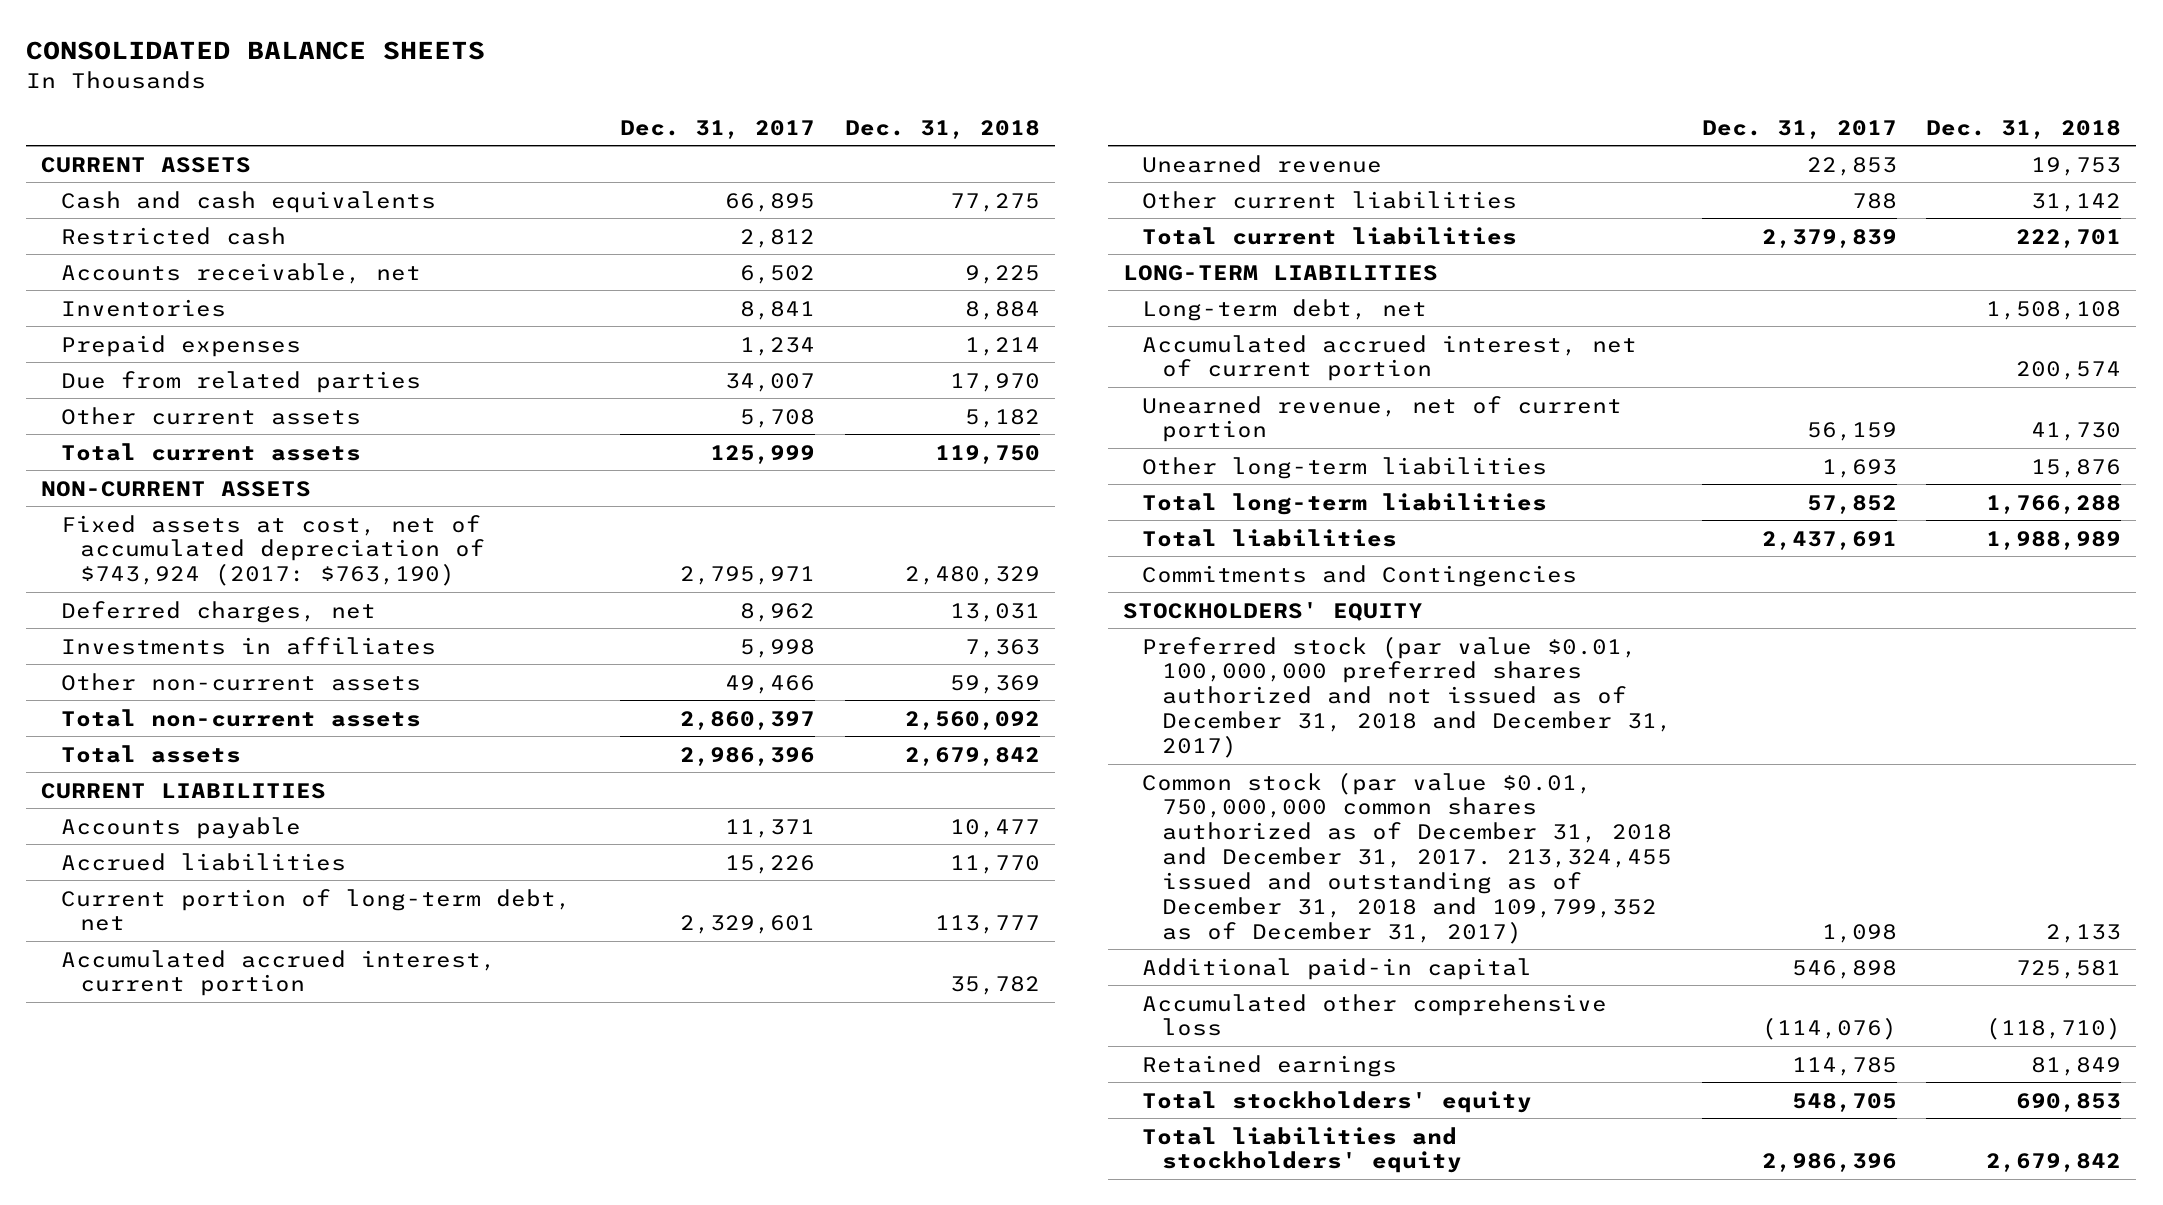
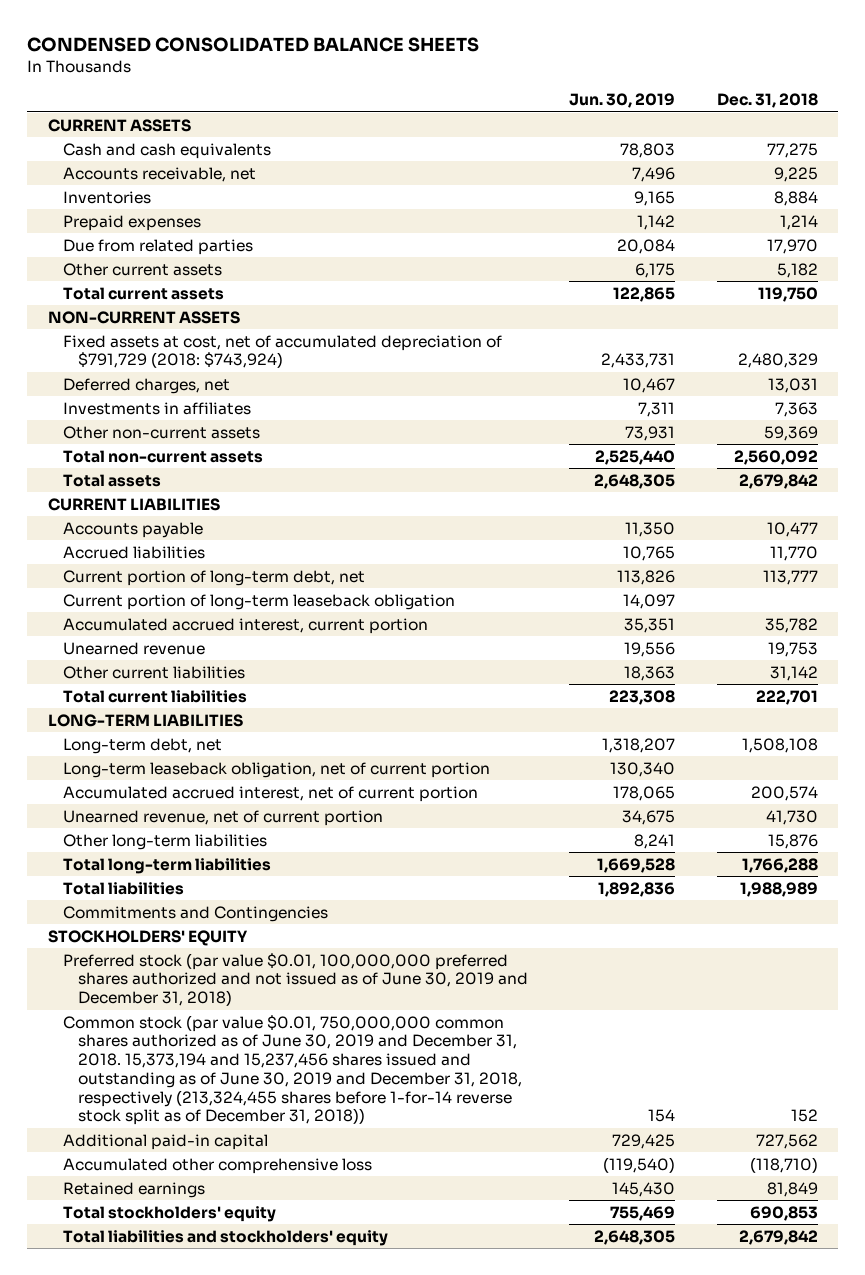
- CONSOLIDATED BALANCE SHEETS
+ CONDENSED CONSOLIDATED BALANCE SHEETS
- | Dec. 31, 2017 | Dec. 31, 2018
+ | Jun. 30, 2019 | Dec. 31, 2018
- Restricted cash | 2,812 |
- Fixed assets at cost, net of accumulated depreciation of $743,924 (2017: $763,190) | 2,795,971 | 2,480,329
+ Fixed assets at cost, net of accumulated depreciation of $791,729 (2018: $743,924) | 2,433,731 | 2,480,329
+ Current portion of long-term leaseback obligation | 14,097 |
+ Long-term leaseback obligation, net of current portion | 130,340 |
- Preferred stock (par value $0.01, 100,000,000 preferred shares authorized and not issued as of December 31, 2018 and December 31, 2017)
- Common stock (par value $0.01, 750,000,000 common shares authorized as of December 31, 2018 and December 31, 2017. 213,324,455 issued and outstanding as of December 31, 2018 and 109,799,352 as of December 31, 2017) | 1,098 | 2,133
- Additional paid-in capital | 546,898 | 725,581
+ Preferred stock (par value $0.01, 100,000,000 preferred shares authorized and not issued as of June 30, 2019 and December 31, 2018)
+ Common stock (par value $0.01, 750,000,000 common shares authorized as of June 30, 2019 and December 31, 2018. 15,373,194 and 15,237,456 shares issued and outstanding as of June 30, 2019 and December 31, 2018, respectively (213,324,455 shares before 1-for-14 reverse stock split as of December 31, 2018)) | 154 | 152
+ Additional paid-in capital | 729,425 | 727,562

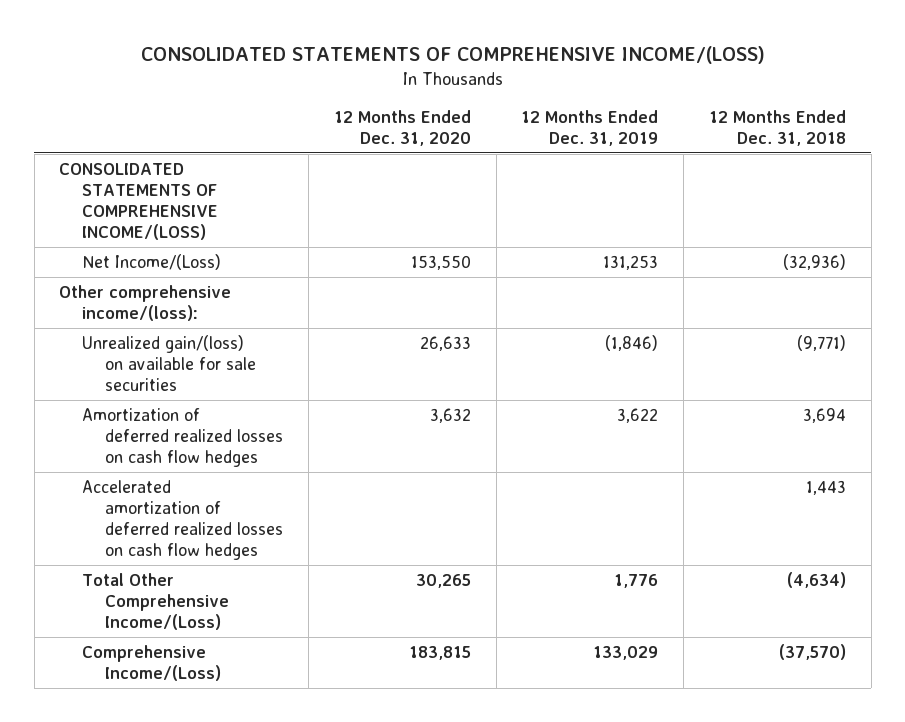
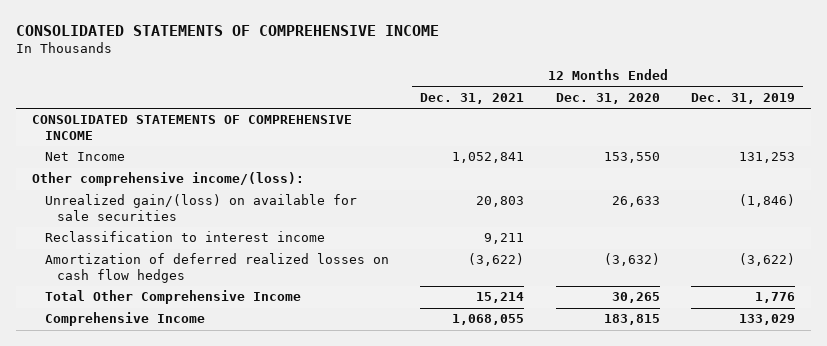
- CONSOLIDATED STATEMENTS OF COMPREHENSIVE INCOME/(LOSS)
+ CONSOLIDATED STATEMENTS OF COMPREHENSIVE INCOME
- | 12 Months Ended Dec. 31, 2020 | 12 Months Ended Dec. 31, 2019 | 12 Months Ended Dec. 31, 2018
+ | 12 Months Ended Dec. 31, 2021 | 12 Months Ended Dec. 31, 2020 | 12 Months Ended Dec. 31, 2019
- CONSOLIDATED STATEMENTS OF COMPREHENSIVE INCOME/(LOSS)
- Net Income/(Loss) | 153,550 | 131,253 | (32,936)
+ CONSOLIDATED STATEMENTS OF COMPREHENSIVE INCOME
+ Net Income | 1,052,841 | 153,550 | 131,253
- Amortization of deferred realized losses on cash flow hedges | 3,632 | 3,622 | 3,694
- Accelerated amortization of deferred realized losses on cash flow hedges | | | 1,443
- Total Other Comprehensive Income/(Loss) | 30,265 | 1,776 | (4,634)
- Comprehensive Income/(Loss) | 183,815 | 133,029 | (37,570)
+ Reclassification to interest income | 9,211 | |
+ Amortization of deferred realized losses on cash flow hedges | (3,622) | (3,632) | (3,622)
+ Total Other Comprehensive Income | 15,214 | 30,265 | 1,776
+ Comprehensive Income | 1,068,055 | 183,815 | 133,029

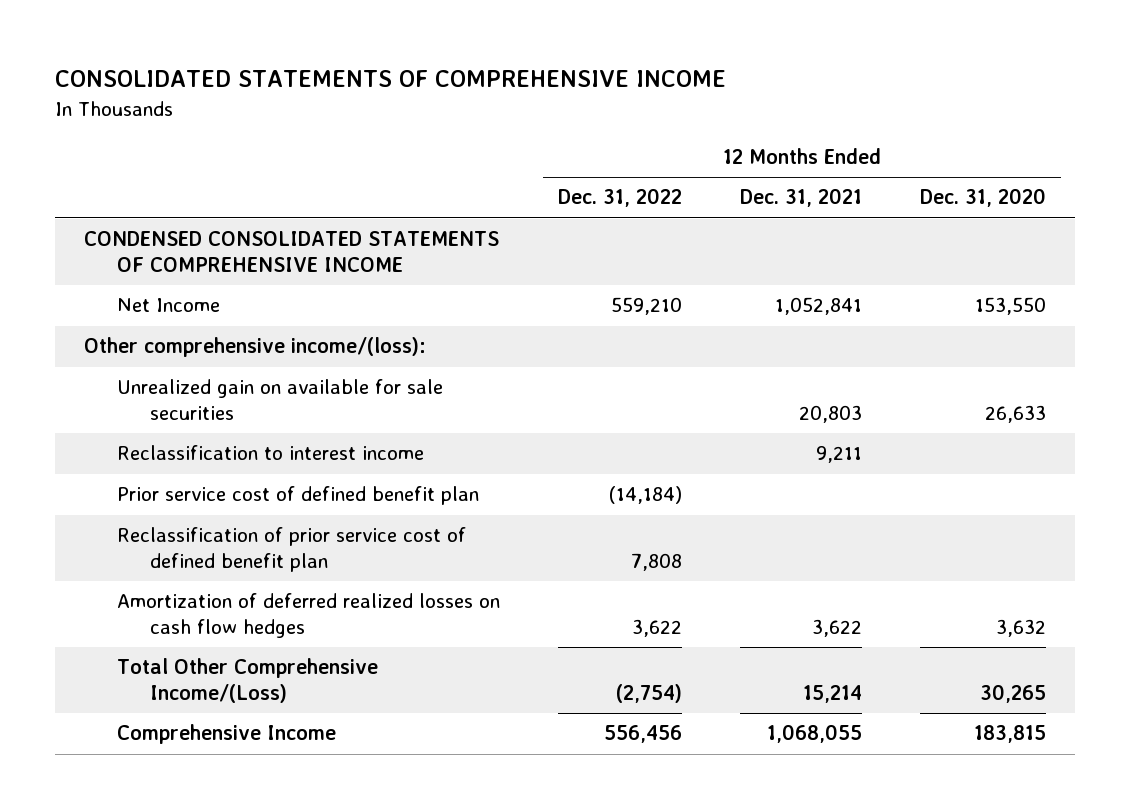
- | 12 Months Ended Dec. 31, 2021 | 12 Months Ended Dec. 31, 2020 | 12 Months Ended Dec. 31, 2019
+ | 12 Months Ended Dec. 31, 2022 | 12 Months Ended Dec. 31, 2021 | 12 Months Ended Dec. 31, 2020
- CONSOLIDATED STATEMENTS OF COMPREHENSIVE INCOME
+ CONDENSED CONSOLIDATED STATEMENTS OF COMPREHENSIVE INCOME
- Unrealized gain/(loss) on available for sale securities | 20,803 | 26,633 | (1,846)
+ Unrealized gain on available for sale securities | | 20,803 | 26,633
- Amortization of deferred realized losses on cash flow hedges | (3,622) | (3,632) | (3,622)
- Total Other Comprehensive Income | 15,214 | 30,265 | 1,776
+ Prior service cost of defined benefit plan | (14,184) | |
+ Reclassification of prior service cost of defined benefit plan | 7,808 | |
+ Amortization of deferred realized losses on cash flow hedges | 3,622 | 3,622 | 3,632
+ Total Other Comprehensive Income/(Loss) | (2,754) | 15,214 | 30,265

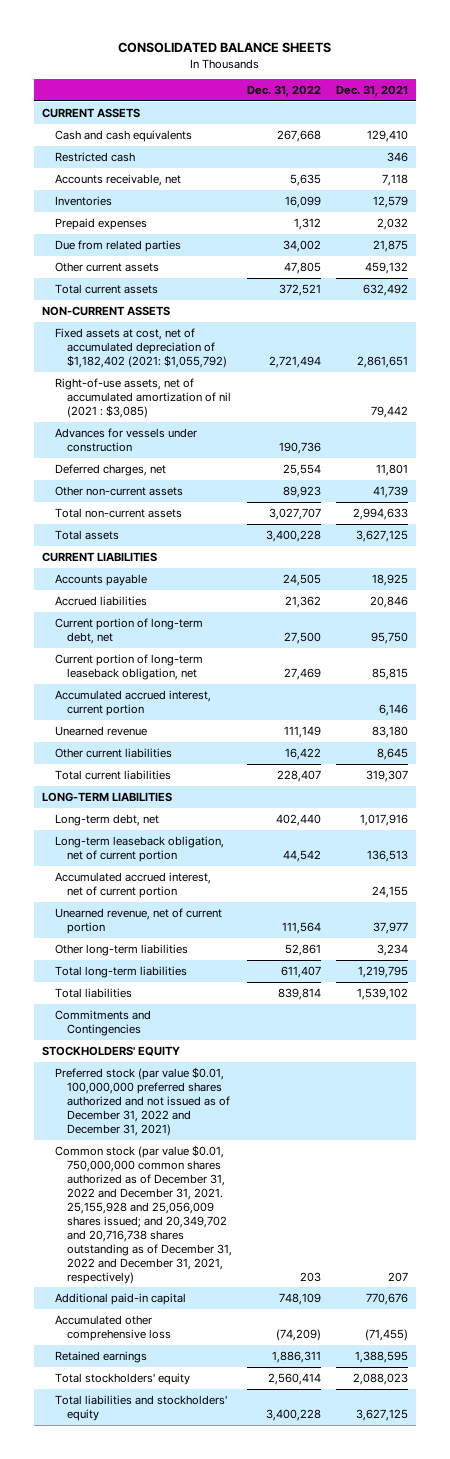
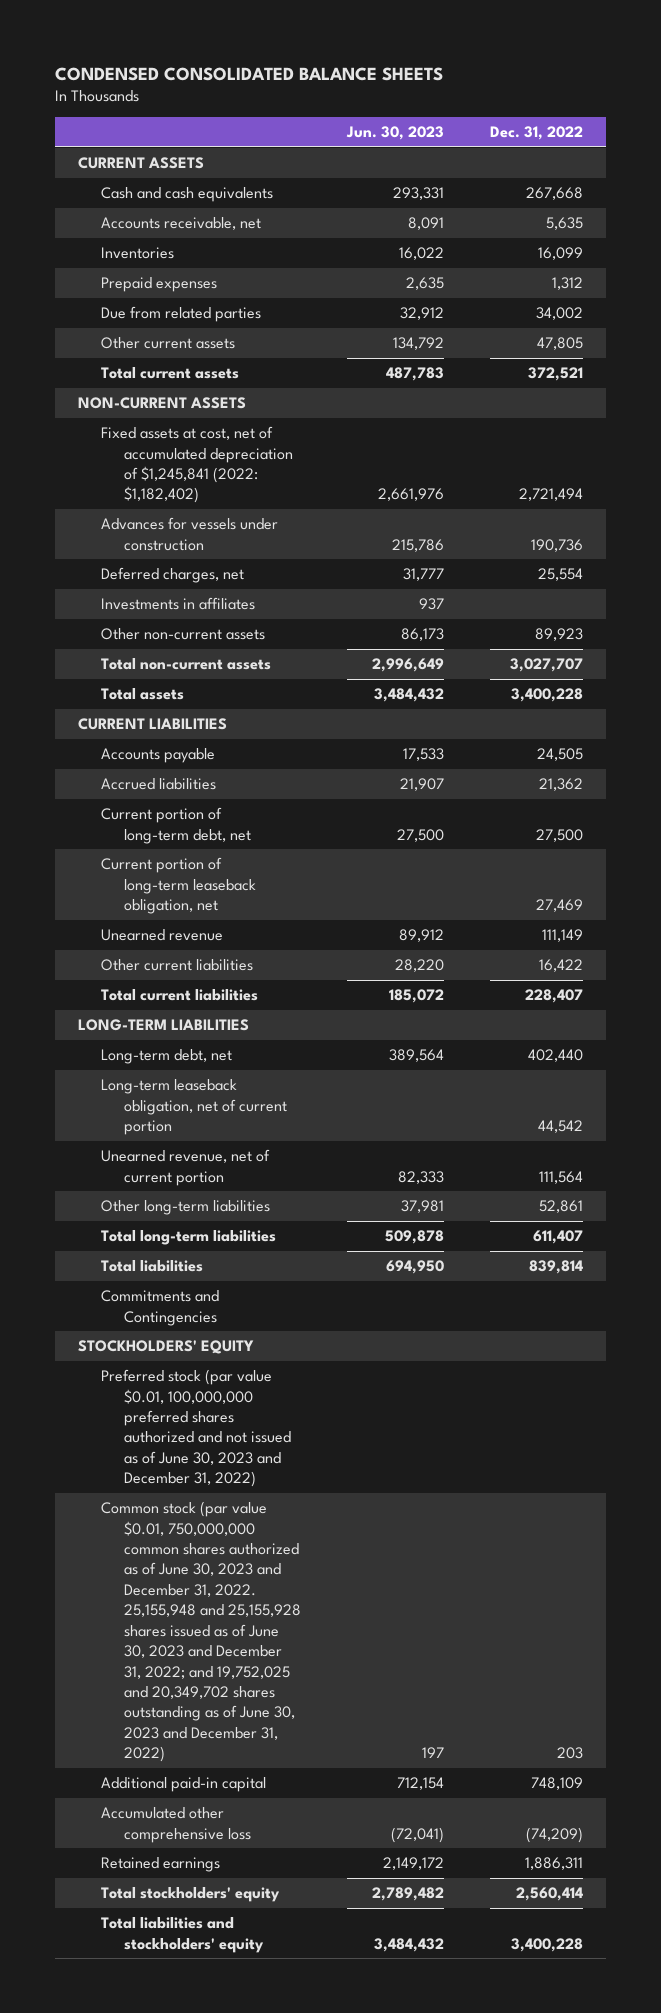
- CONSOLIDATED BALANCE SHEETS
+ CONDENSED CONSOLIDATED BALANCE SHEETS
- | Dec. 31, 2022 | Dec. 31, 2021
+ | Jun. 30, 2023 | Dec. 31, 2022
- Restricted cash | | 346
- Fixed assets at cost, net of accumulated depreciation of $1,182,402 (2021: $1,055,792) | 2,721,494 | 2,861,651
- Right-of-use assets, net of accumulated amortization of nil (2021 : $3,085) | | 79,442
+ Fixed assets at cost, net of accumulated depreciation of $1,245,841 (2022: $1,182,402) | 2,661,976 | 2,721,494
+ Investments in affiliates | 937 |
- Accumulated accrued interest, current portion | | 6,146
- Accumulated accrued interest, net of current portion | | 24,155
- Preferred stock (par value $0.01, 100,000,000 preferred shares authorized and not issued as of December 31, 2022 and December 31, 2021)
- Common stock (par value $0.01, 750,000,000 common shares authorized as of December 31, 2022 and December 31, 2021. 25,155,928 and 25,056,009 shares issued; and 20,349,702 and 20,716,738 shares outstanding as of December 31, 2022 and December 31, 2021, respectively) | 203 | 207
+ Preferred stock (par value $0.01, 100,000,000 preferred shares authorized and not issued as of June 30, 2023 and December 31, 2022)
+ Common stock (par value $0.01, 750,000,000 common shares authorized as of June 30, 2023 and December 31, 2022. 25,155,948 and 25,155,928 shares issued as of June 30, 2023 and December 31, 2022; and 19,752,025 and 20,349,702 shares outstanding as of June 30, 2023 and December 31, 2022) | 197 | 203

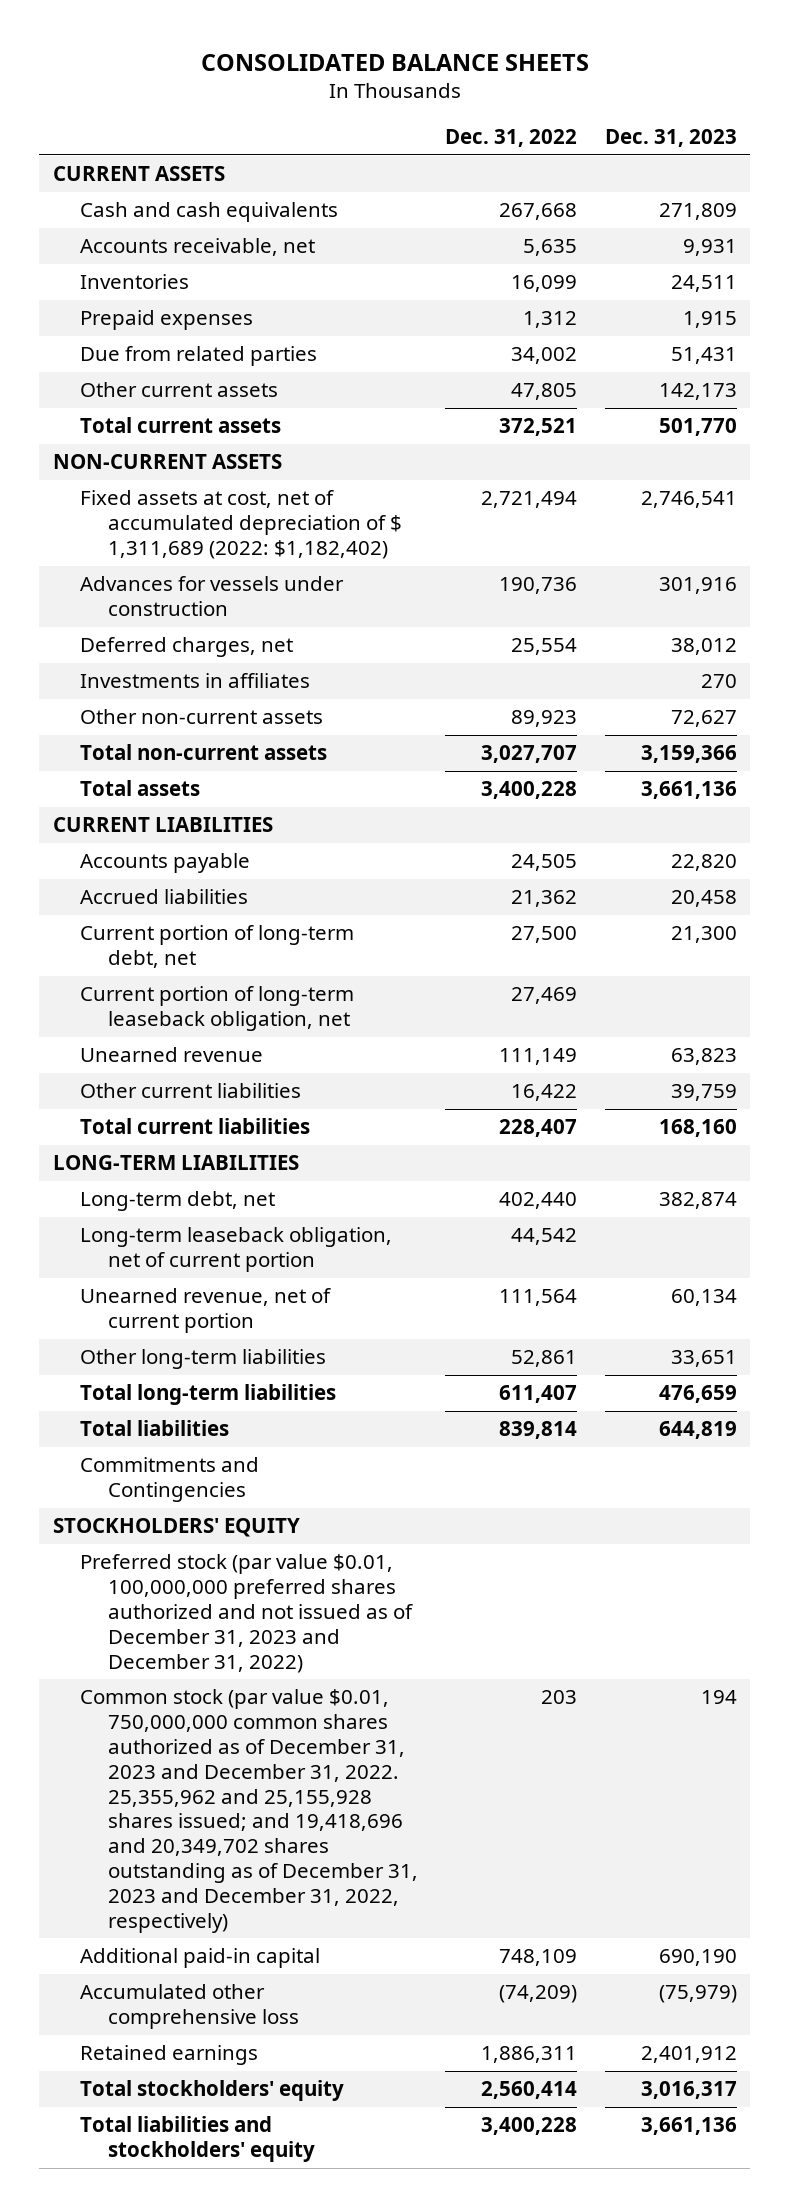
- CONDENSED CONSOLIDATED BALANCE SHEETS
+ CONSOLIDATED BALANCE SHEETS
- | Jun. 30, 2023 | Dec. 31, 2022
+ | Dec. 31, 2022 | Dec. 31, 2023
- Fixed assets at cost, net of accumulated depreciation of $1,245,841 (2022: $1,182,402) | 2,661,976 | 2,721,494
+ Fixed assets at cost, net of accumulated depreciation of $ 1,311,689 (2022: $1,182,402) | 2,721,494 | 2,746,541
- Preferred stock (par value $0.01, 100,000,000 preferred shares authorized and not issued as of June 30, 2023 and December 31, 2022)
- Common stock (par value $0.01, 750,000,000 common shares authorized as of June 30, 2023 and December 31, 2022. 25,155,948 and 25,155,928 shares issued as of June 30, 2023 and December 31, 2022; and 19,752,025 and 20,349,702 shares outstanding as of June 30, 2023 and December 31, 2022) | 197 | 203
+ Preferred stock (par value $0.01, 100,000,000 preferred shares authorized and not issued as of December 31, 2023 and December 31, 2022)
+ Common stock (par value $0.01, 750,000,000 common shares authorized as of December 31, 2023 and December 31, 2022. 25,355,962 and 25,155,928 shares issued; and 19,418,696 and 20,349,702 shares outstanding as of December 31, 2023 and December 31, 2022, respectively) | 203 | 194

